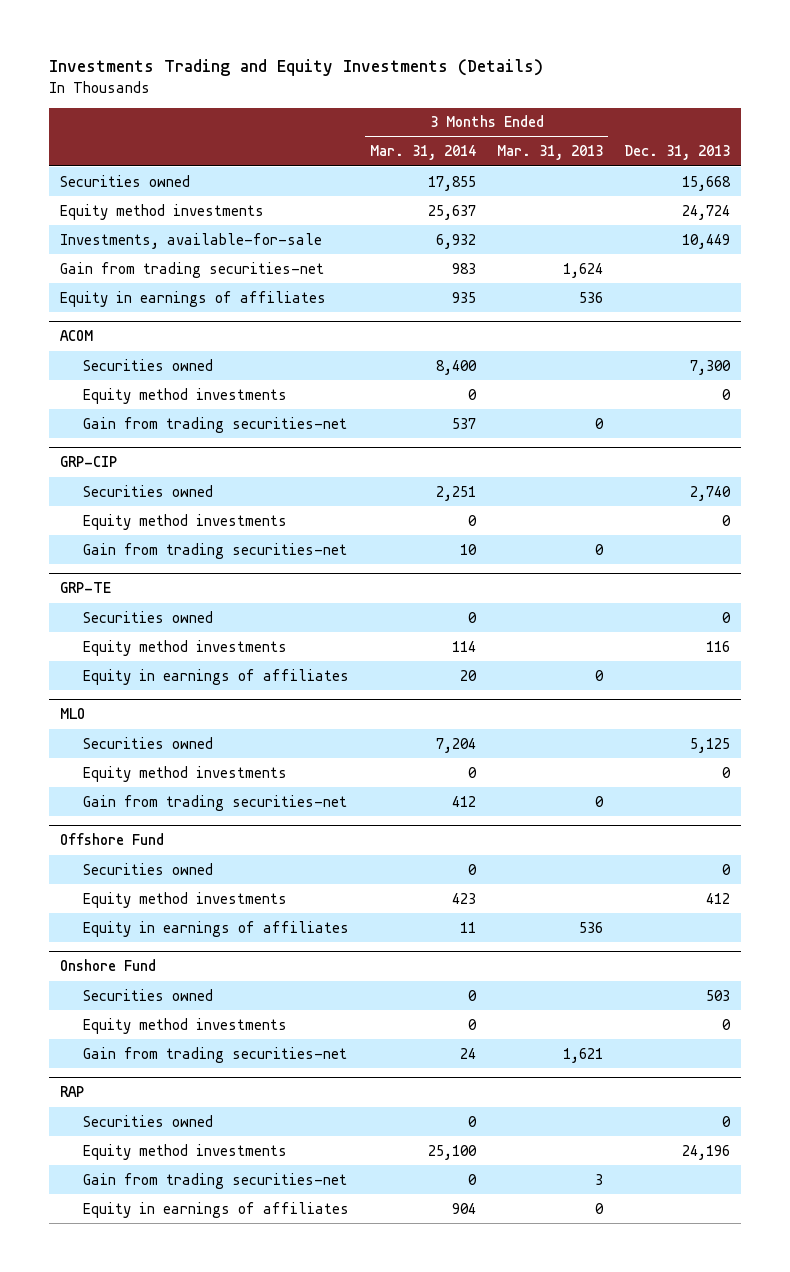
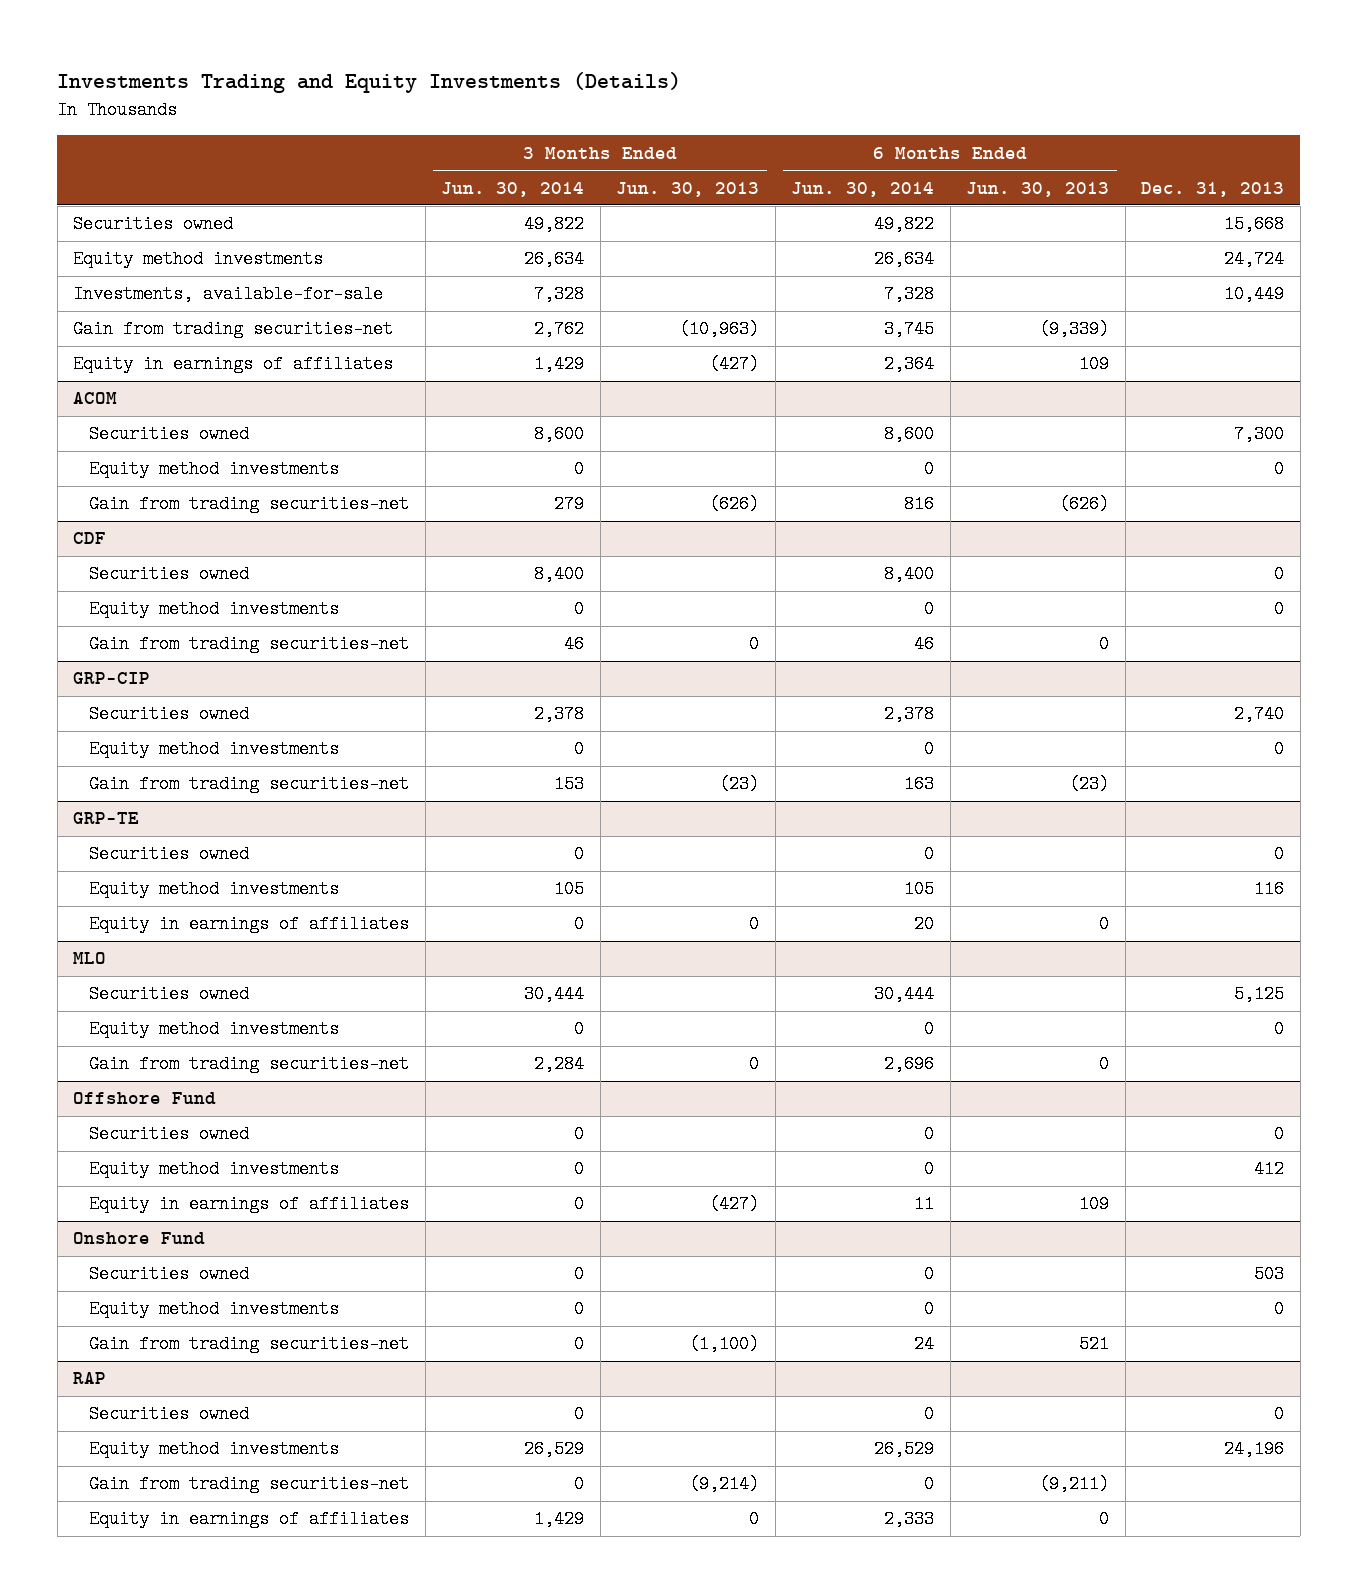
- | 3 Months Ended Mar. 31, 2014 | 3 Months Ended Mar. 31, 2013 | Dec. 31, 2013
+ | 3 Months Ended Jun. 30, 2014 | 3 Months Ended Jun. 30, 2013 | 6 Months Ended Jun. 30, 2014 | 6 Months Ended Jun. 30, 2013 | Dec. 31, 2013
+ CDF
+ Securities owned | 8,400 | | 8,400 | | 0
+ Equity method investments | 0 | | 0 | | 0
+ Gain from trading securities-net | 46 | 0 | 46 | 0 |

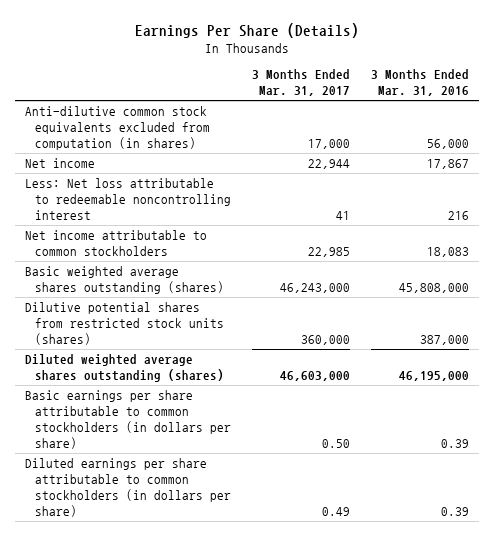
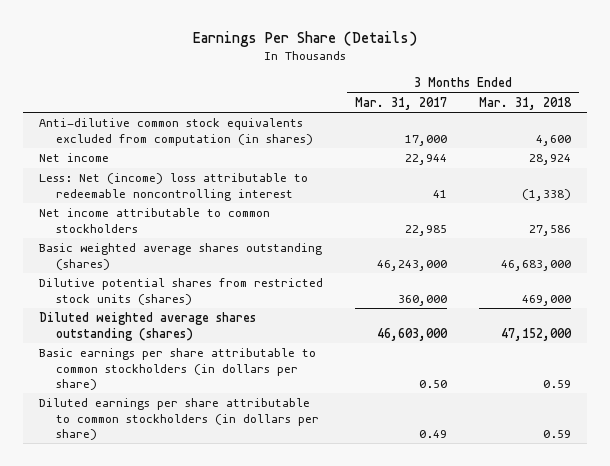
- | 3 Months Ended Mar. 31, 2017 | 3 Months Ended Mar. 31, 2016
+ | 3 Months Ended Mar. 31, 2017 | 3 Months Ended Mar. 31, 2018
- Less: Net loss attributable to redeemable noncontrolling interest | 41 | 216
+ Less: Net (income) loss attributable to redeemable noncontrolling interest | 41 | (1,338)

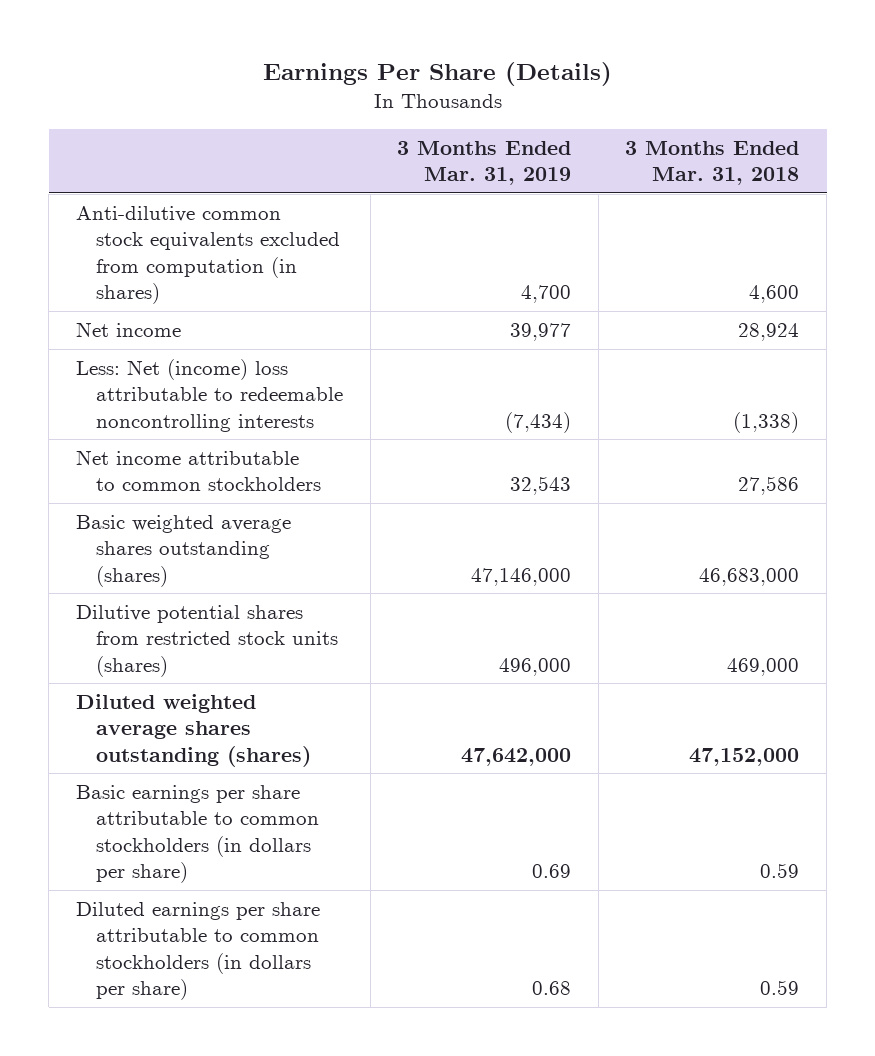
- | 3 Months Ended Mar. 31, 2017 | 3 Months Ended Mar. 31, 2018
+ | 3 Months Ended Mar. 31, 2019 | 3 Months Ended Mar. 31, 2018
- Less: Net (income) loss attributable to redeemable noncontrolling interest | 41 | (1,338)
+ Less: Net (income) loss attributable to redeemable noncontrolling interests | (7,434) | (1,338)

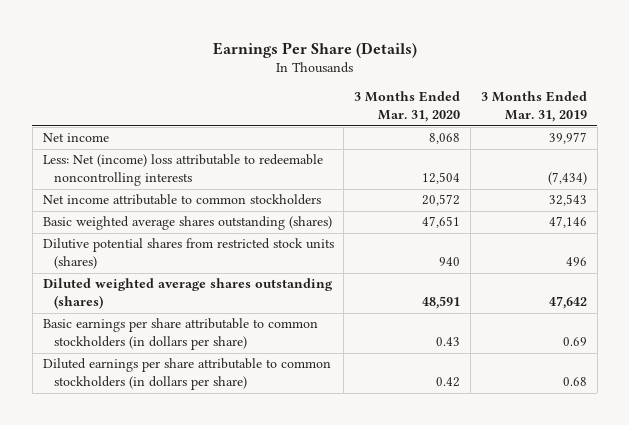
- | 3 Months Ended Mar. 31, 2019 | 3 Months Ended Mar. 31, 2018
+ | 3 Months Ended Mar. 31, 2020 | 3 Months Ended Mar. 31, 2019
- Anti-dilutive common stock equivalents excluded from computation (in shares) | 4,700 | 4,600
- Basic weighted average shares outstanding (shares) | 47,146,000 | 46,683,000
- Dilutive potential shares from restricted stock units (shares) | 496,000 | 469,000
- Diluted weighted average shares outstanding (shares) | 47,642,000 | 47,152,000
+ Basic weighted average shares outstanding (shares) | 47,651 | 47,146
+ Dilutive potential shares from restricted stock units (shares) | 940 | 496
+ Diluted weighted average shares outstanding (shares) | 48,591 | 47,642

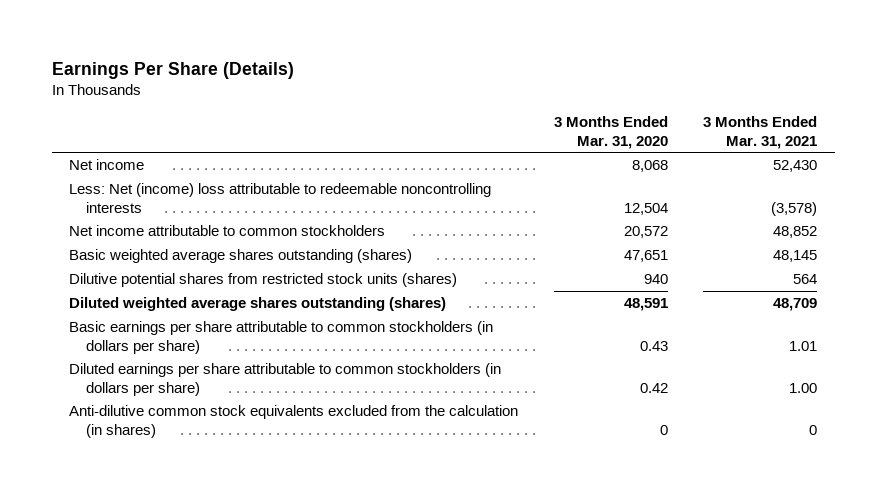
- | 3 Months Ended Mar. 31, 2020 | 3 Months Ended Mar. 31, 2019
+ | 3 Months Ended Mar. 31, 2020 | 3 Months Ended Mar. 31, 2021
+ Anti-dilutive common stock equivalents excluded from the calculation (in shares) | 0 | 0

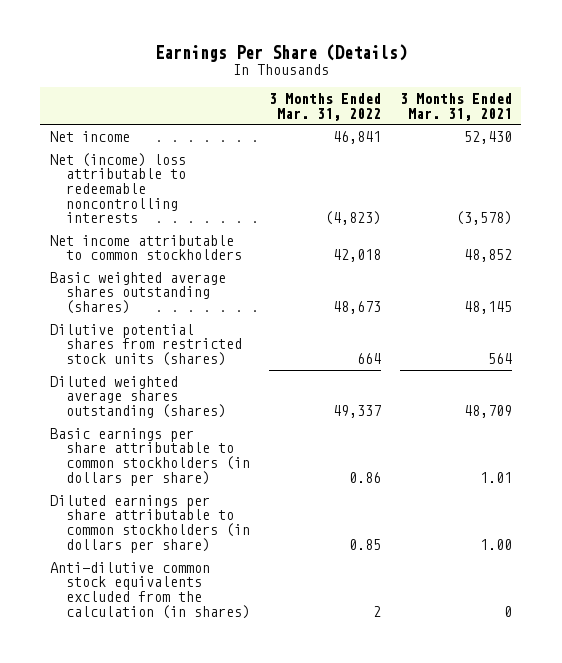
- | 3 Months Ended Mar. 31, 2020 | 3 Months Ended Mar. 31, 2021
+ | 3 Months Ended Mar. 31, 2022 | 3 Months Ended Mar. 31, 2021
- Less: Net (income) loss attributable to redeemable noncontrolling interests | 12,504 | (3,578)
+ Net (income) loss attributable to redeemable noncontrolling interests | (4,823) | (3,578)

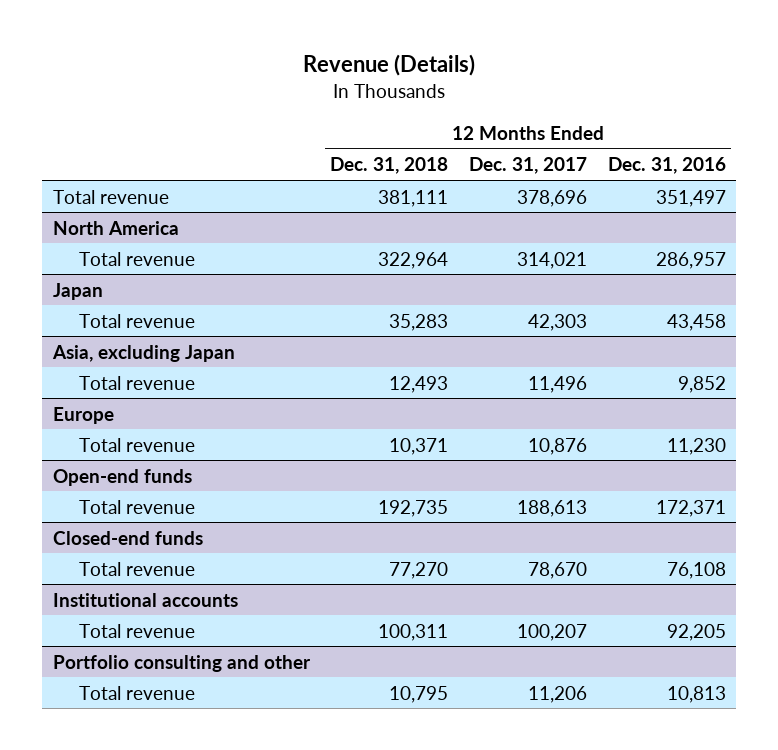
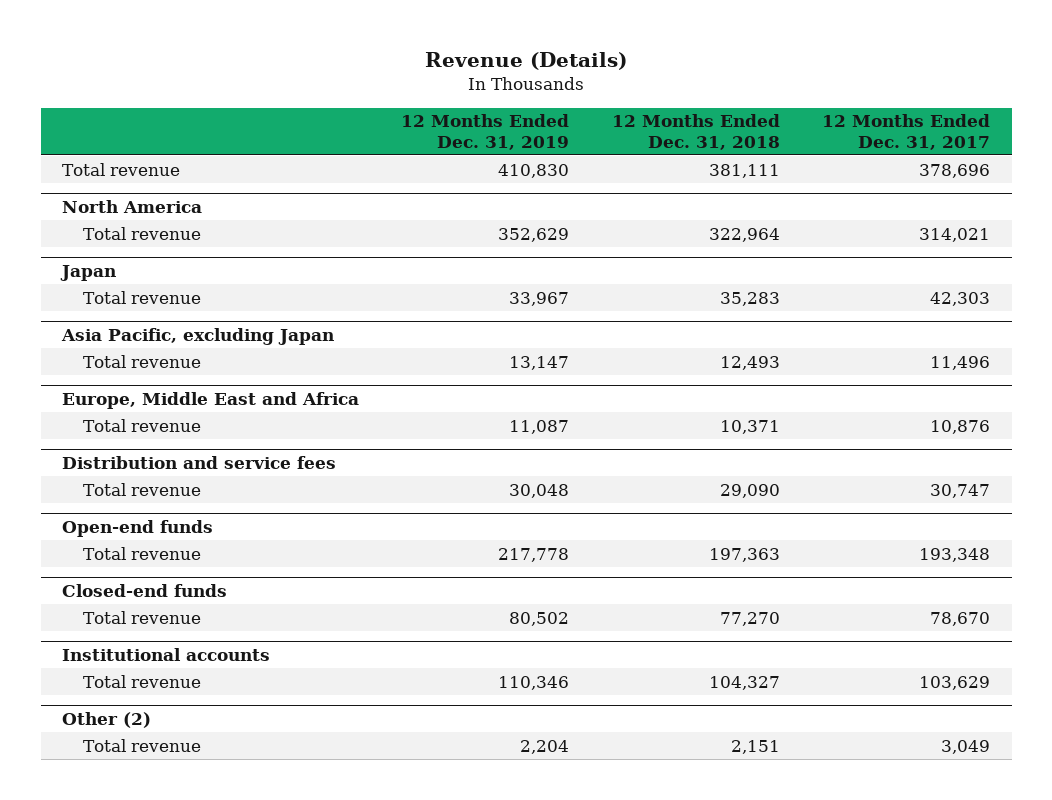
- | 12 Months Ended Dec. 31, 2018 | 12 Months Ended Dec. 31, 2017 | 12 Months Ended Dec. 31, 2016
+ | 12 Months Ended Dec. 31, 2019 | 12 Months Ended Dec. 31, 2018 | 12 Months Ended Dec. 31, 2017
- Asia, excluding Japan
+ Asia Pacific, excluding Japan
- Europe
+ Europe, Middle East and Africa
+ Distribution and service fees
+ Total revenue | 30,048 | 29,090 | 30,747
@ Open-end funds
- Total revenue | 192,735 | 188,613 | 172,371
+ Total revenue | 217,778 | 197,363 | 193,348
@ Institutional accounts
- Total revenue | 100,311 | 100,207 | 92,205
- Portfolio consulting and other
- Total revenue | 10,795 | 11,206 | 10,813
@ Institutional accounts
+ Total revenue | 110,346 | 104,327 | 103,629
+ Other (2)
+ Total revenue | 2,204 | 2,151 | 3,049

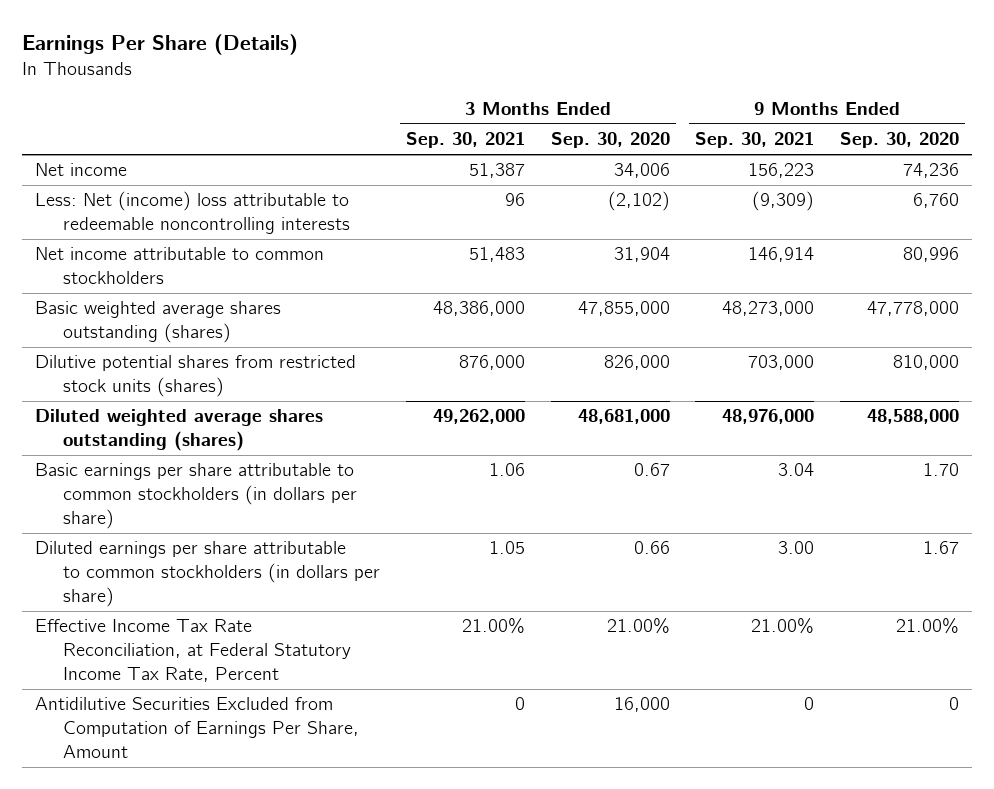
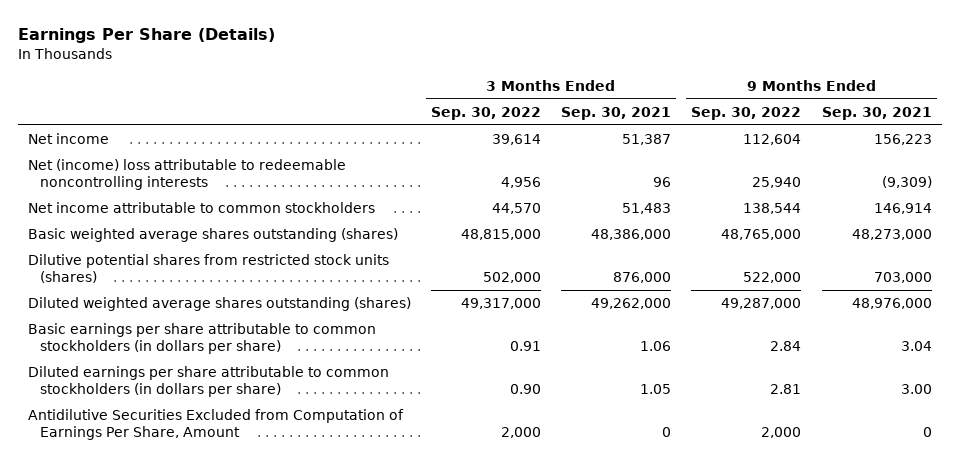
- | 3 Months Ended Sep. 30, 2021 | 3 Months Ended Sep. 30, 2020 | 9 Months Ended Sep. 30, 2021 | 9 Months Ended Sep. 30, 2020
+ | 3 Months Ended Sep. 30, 2022 | 3 Months Ended Sep. 30, 2021 | 9 Months Ended Sep. 30, 2022 | 9 Months Ended Sep. 30, 2021
- Less: Net (income) loss attributable to redeemable noncontrolling interests | 96 | (2,102) | (9,309) | 6,760
+ Net (income) loss attributable to redeemable noncontrolling interests | 4,956 | 96 | 25,940 | (9,309)
- Effective Income Tax Rate Reconciliation, at Federal Statutory Income Tax Rate, Percent | 21.00% | 21.00% | 21.00% | 21.00%

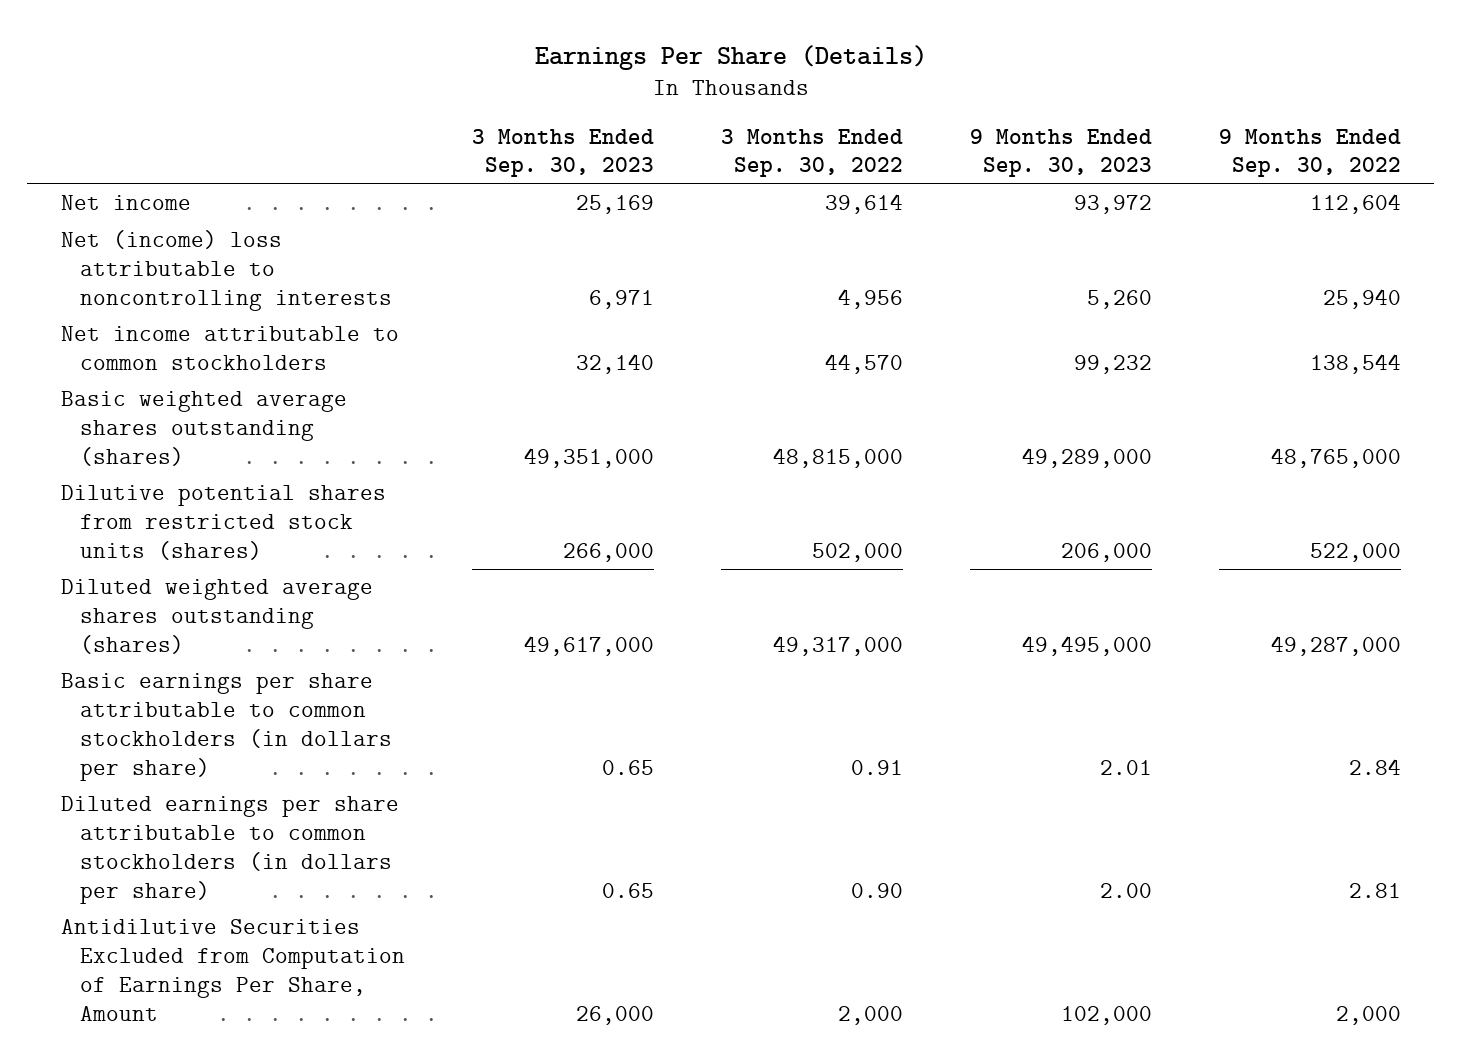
- | 3 Months Ended Sep. 30, 2022 | 3 Months Ended Sep. 30, 2021 | 9 Months Ended Sep. 30, 2022 | 9 Months Ended Sep. 30, 2021
+ | 3 Months Ended Sep. 30, 2023 | 3 Months Ended Sep. 30, 2022 | 9 Months Ended Sep. 30, 2023 | 9 Months Ended Sep. 30, 2022
- Net (income) loss attributable to redeemable noncontrolling interests | 4,956 | 96 | 25,940 | (9,309)
+ Net (income) loss attributable to noncontrolling interests | 6,971 | 4,956 | 5,260 | 25,940

